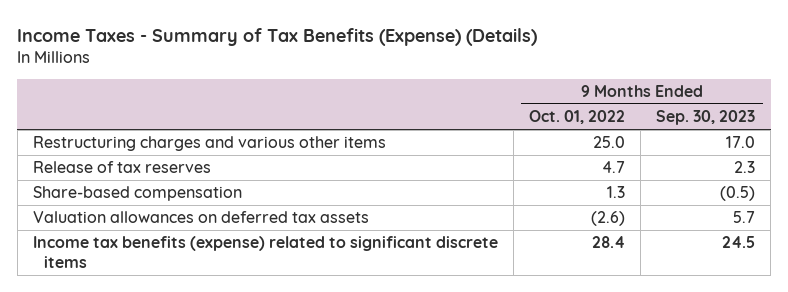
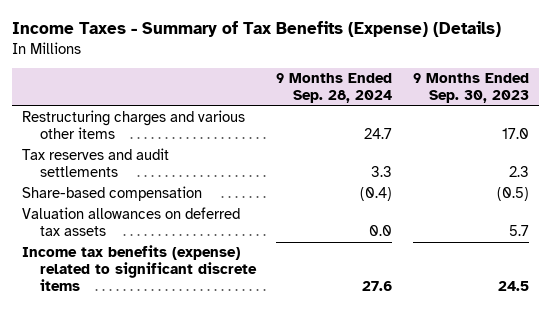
- | 9 Months Ended Oct. 01, 2022 | 9 Months Ended Sep. 30, 2023
+ | 9 Months Ended Sep. 28, 2024 | 9 Months Ended Sep. 30, 2023
- Release of tax reserves | 4.7 | 2.3
+ Tax reserves and audit settlements | 3.3 | 2.3

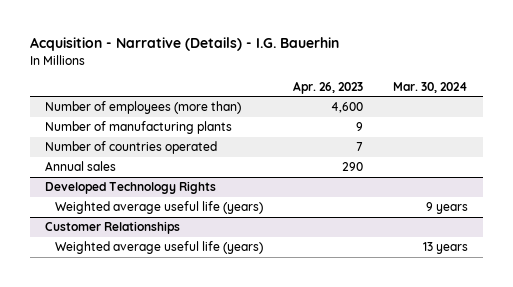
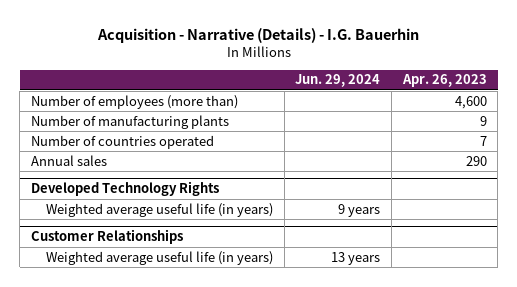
- | Apr. 26, 2023 | Mar. 30, 2024
+ | Jun. 29, 2024 | Apr. 26, 2023
@ Developed Technology Rights
- Weighted average useful life (years) | | 9 years
+ Weighted average useful life (in years) | 9 years |
@ Customer Relationships
- Weighted average useful life (years) | | 13 years
+ Weighted average useful life (in years) | 13 years |

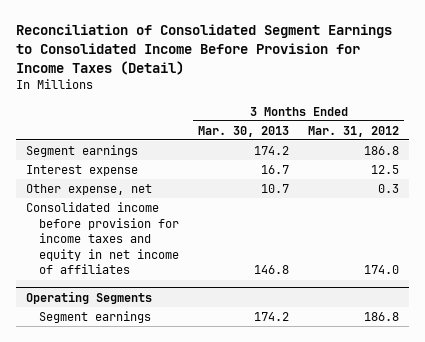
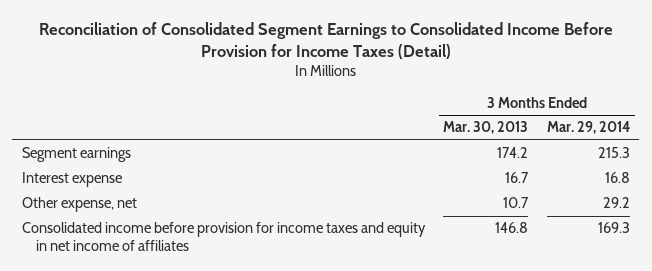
- | 3 Months Ended Mar. 30, 2013 | 3 Months Ended Mar. 31, 2012
+ | 3 Months Ended Mar. 30, 2013 | 3 Months Ended Mar. 29, 2014
- Operating Segments
- Segment earnings | 174.2 | 186.8

